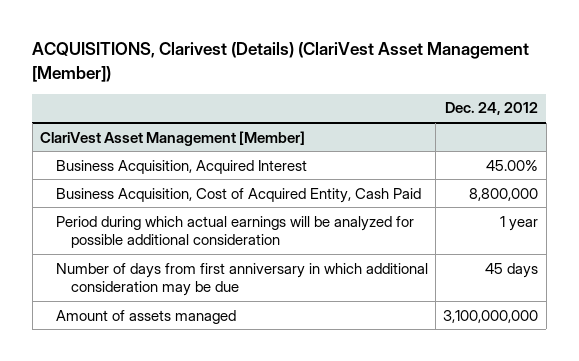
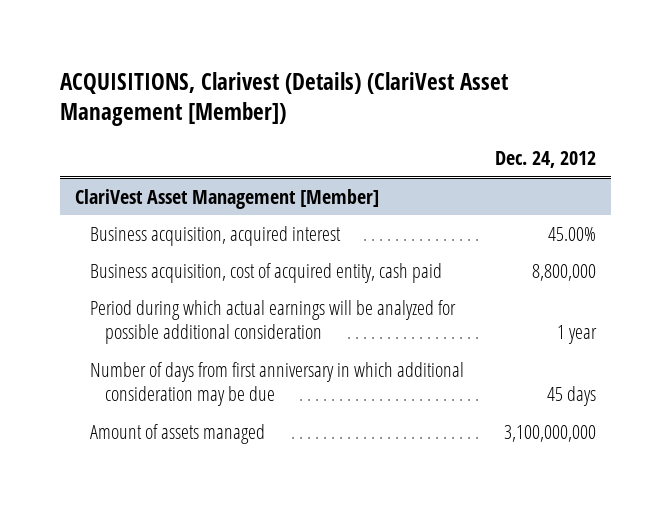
@ ClariVest Asset Management [Member]
- Business Acquisition, Acquired Interest | 45.00%
- Business Acquisition, Cost of Acquired Entity, Cash Paid | 8,800,000
+ Business acquisition, acquired interest | 45.00%
+ Business acquisition, cost of acquired entity, cash paid | 8,800,000

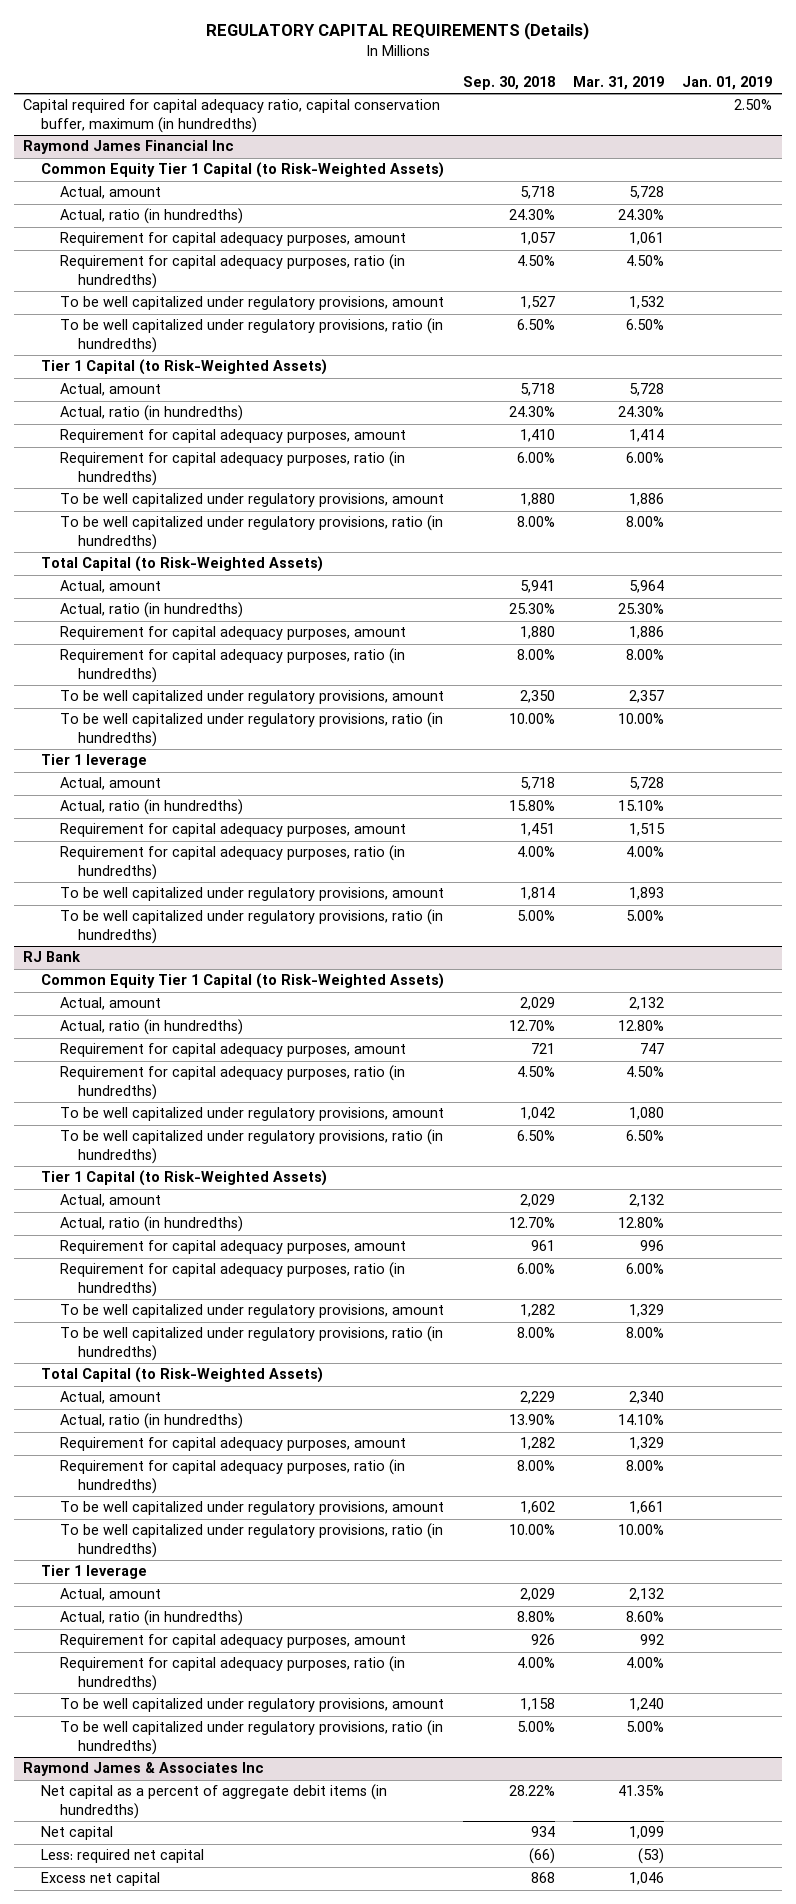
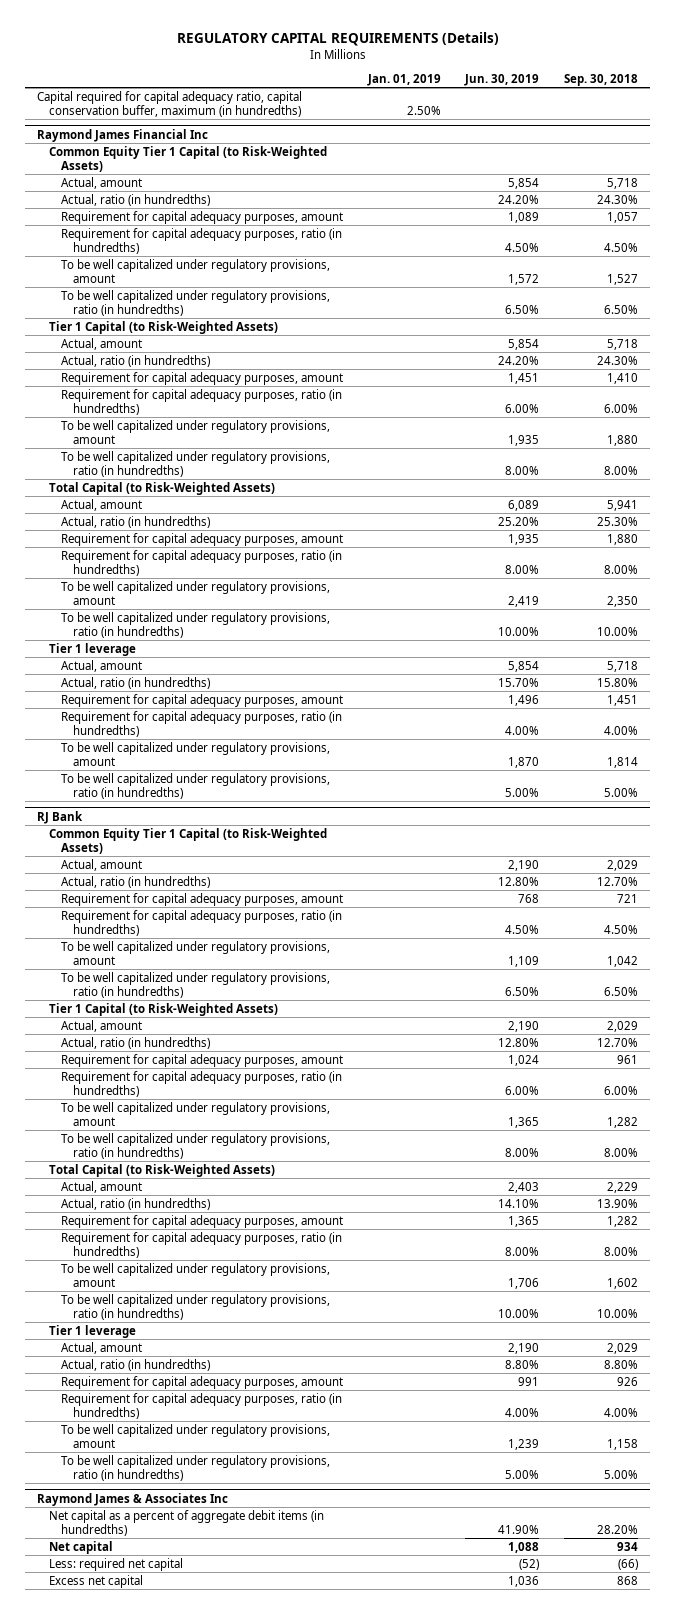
- | Sep. 30, 2018 | Mar. 31, 2019 | Jan. 01, 2019
+ | Jan. 01, 2019 | Jun. 30, 2019 | Sep. 30, 2018
@ Raymond James & Associates Inc
- Net capital as a percent of aggregate debit items (in hundredths) | 28.22% | 41.35% |
+ Net capital as a percent of aggregate debit items (in hundredths) | | 41.90% | 28.20%

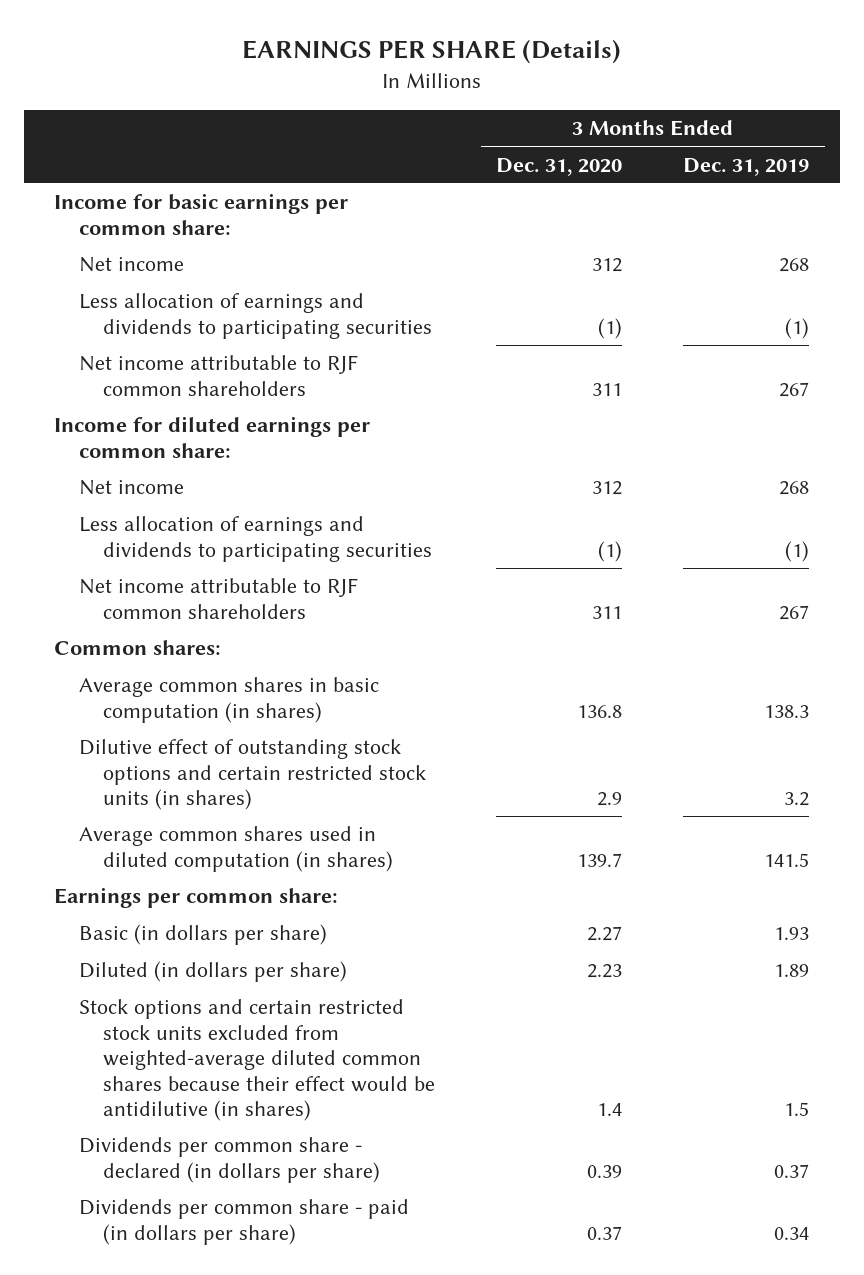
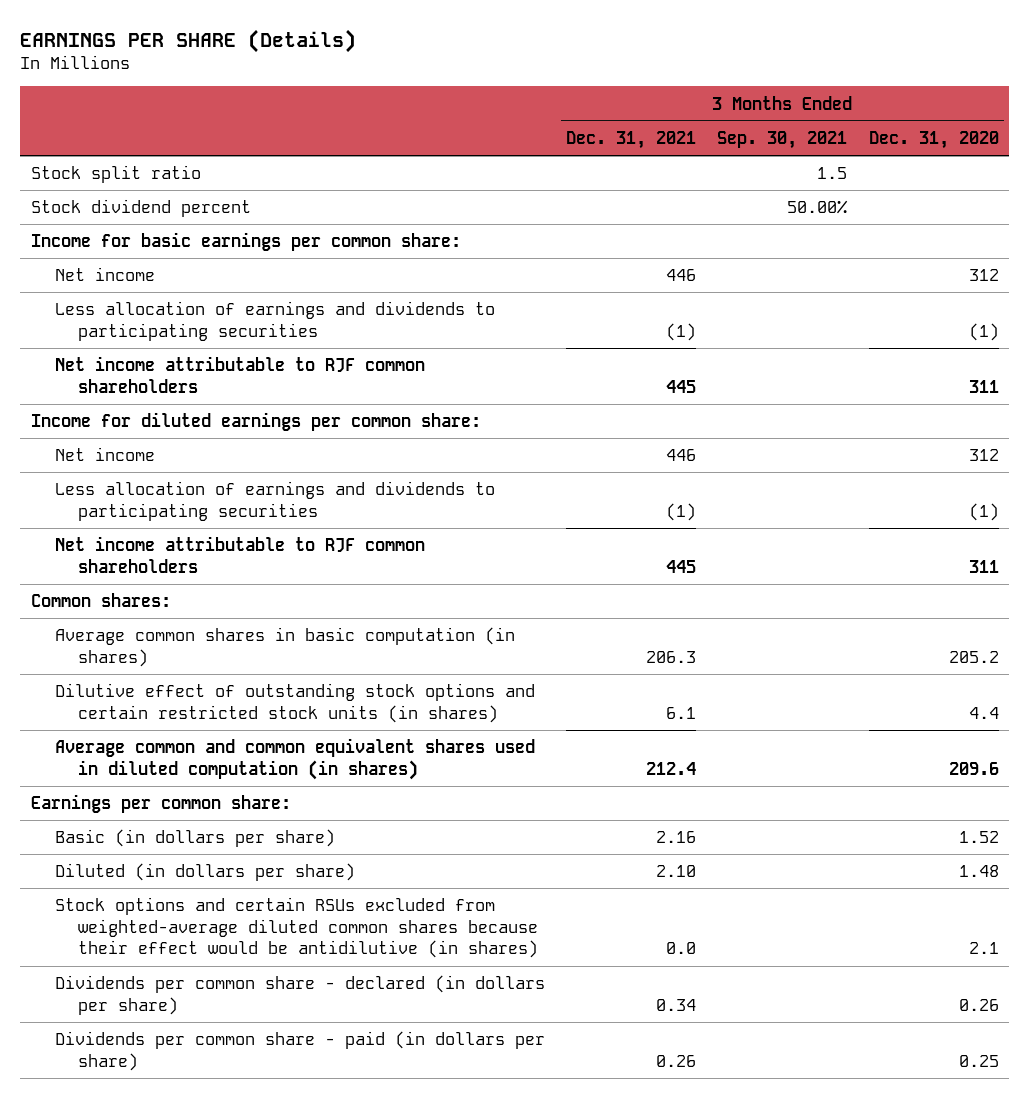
- | 3 Months Ended Dec. 31, 2020 | 3 Months Ended Dec. 31, 2019
+ | 3 Months Ended Dec. 31, 2021 | 3 Months Ended Sep. 30, 2021 | 3 Months Ended Dec. 31, 2020
+ Stock split ratio | | 1.5 |
+ Stock dividend percent | | 50.00% |
- Average common shares in basic computation (in shares) | 136.8 | 138.3
- Dilutive effect of outstanding stock options and certain restricted stock units (in shares) | 2.9 | 3.2
- Average common shares used in diluted computation (in shares) | 139.7 | 141.5
+ Average common shares in basic computation (in shares) | 206.3 | | 205.2
+ Dilutive effect of outstanding stock options and certain restricted stock units (in shares) | 6.1 | | 4.4
+ Average common and common equivalent shares used in diluted computation (in shares) | 212.4 | | 209.6
- Basic (in dollars per share) | 2.27 | 1.93
- Diluted (in dollars per share) | 2.23 | 1.89
- Stock options and certain restricted stock units excluded from weighted-average diluted common shares because their effect would be antidilutive (in shares) | 1.4 | 1.5
- Dividends per common share - declared (in dollars per share) | 0.39 | 0.37
- Dividends per common share - paid (in dollars per share) | 0.37 | 0.34
+ Basic (in dollars per share) | 2.16 | | 1.52
+ Diluted (in dollars per share) | 2.10 | | 1.48
+ Stock options and certain RSUs excluded from weighted-average diluted common shares because their effect would be antidilutive (in shares) | 0.0 | | 2.1
+ Dividends per common share - declared (in dollars per share) | 0.34 | | 0.26
+ Dividends per common share - paid (in dollars per share) | 0.26 | | 0.25

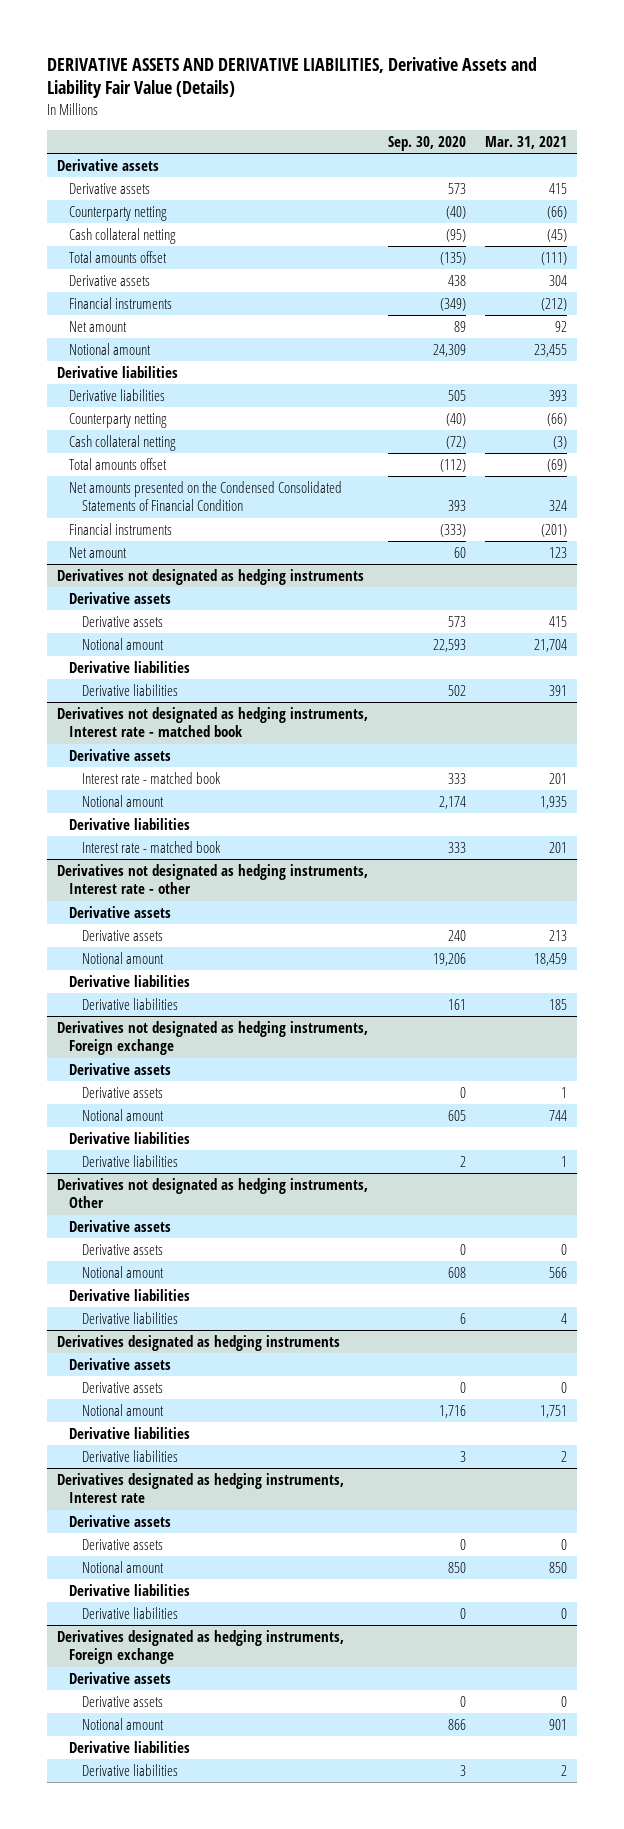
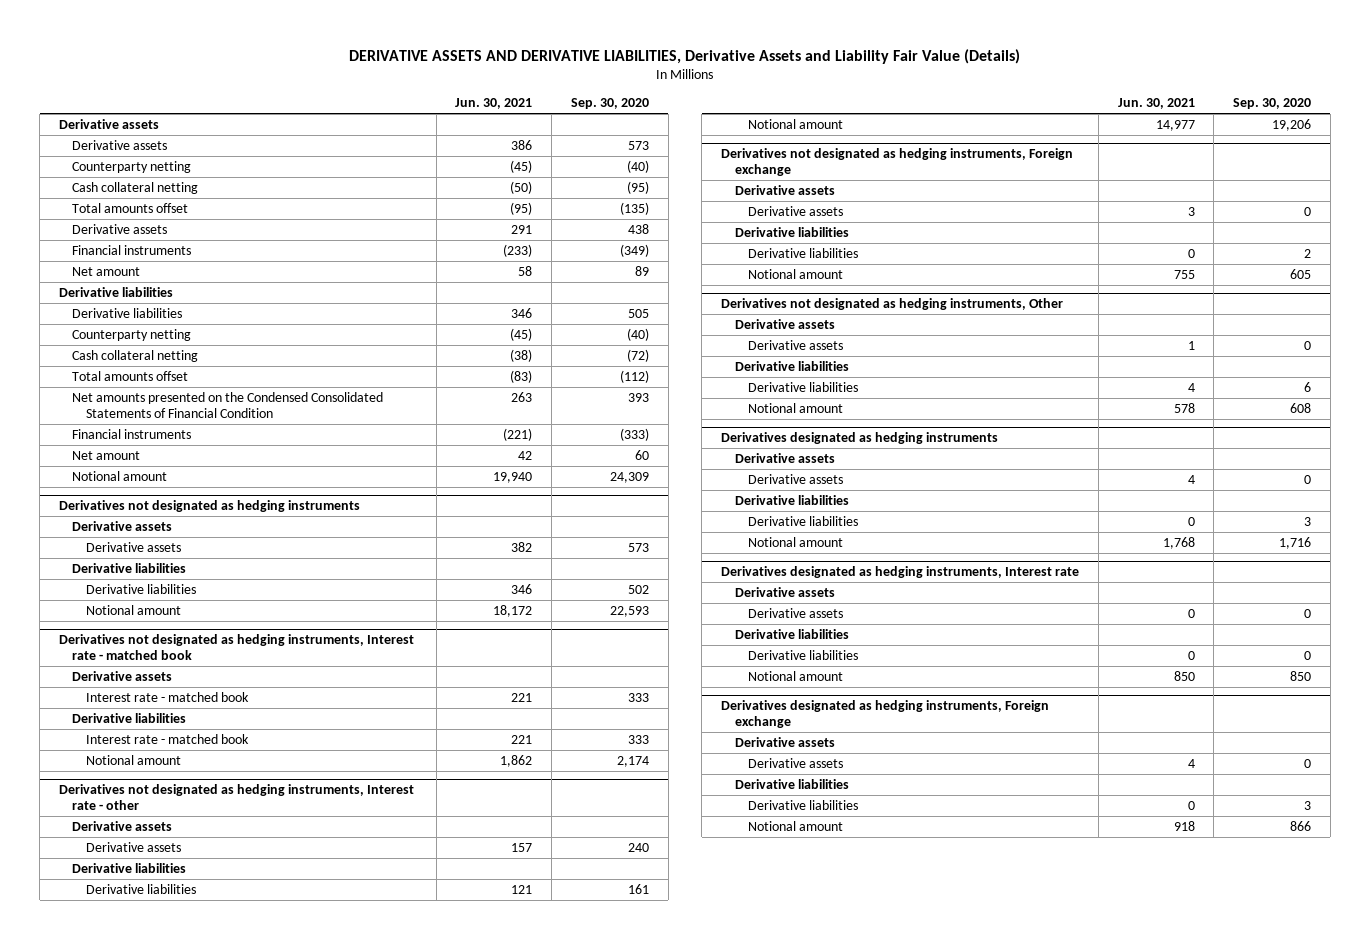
- | Sep. 30, 2020 | Mar. 31, 2021
+ | Jun. 30, 2021 | Sep. 30, 2020
moved down: Notional amount | 19,940 | 24,309
@ Derivatives not designated as hedging instruments
moved down: Notional amount | 18,172 | 22,593
@ Derivatives not designated as hedging instruments, Interest rate - matched book
moved down: Notional amount | 1,862 | 2,174
@ Derivatives not designated as hedging instruments, Interest rate - other
moved down: Notional amount | 14,977 | 19,206
@ Derivatives not designated as hedging instruments, Foreign exchange
moved down: Notional amount | 755 | 605
@ Derivatives not designated as hedging instruments, Other
moved down: Notional amount | 578 | 608
@ Derivatives designated as hedging instruments
moved down: Notional amount | 1,768 | 1,716
@ Derivatives designated as hedging instruments, Interest rate
moved down: Notional amount | 850 | 850
@ Derivatives designated as hedging instruments, Foreign exchange
moved down: Notional amount | 918 | 866

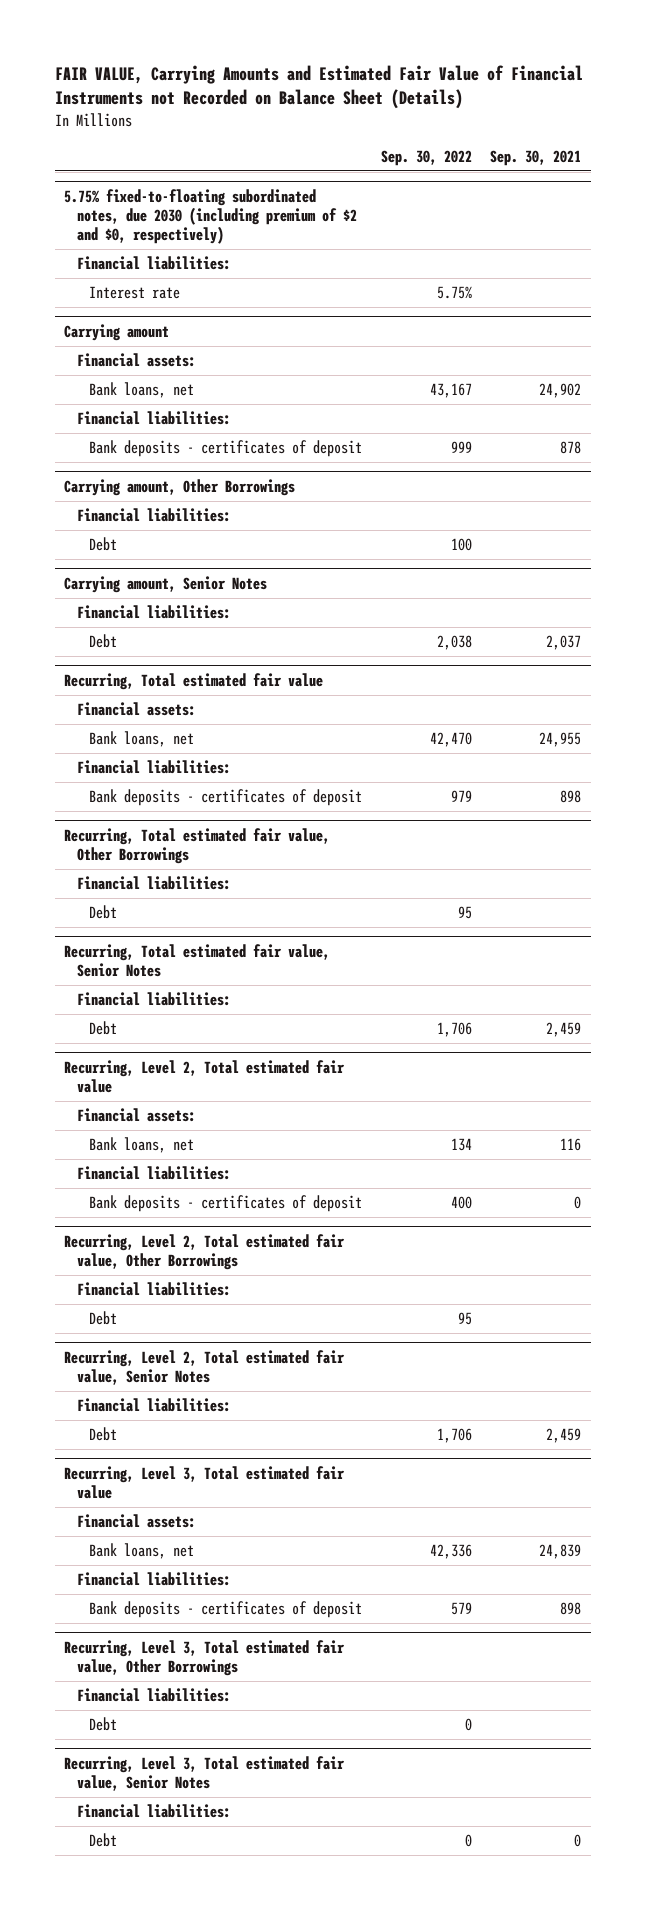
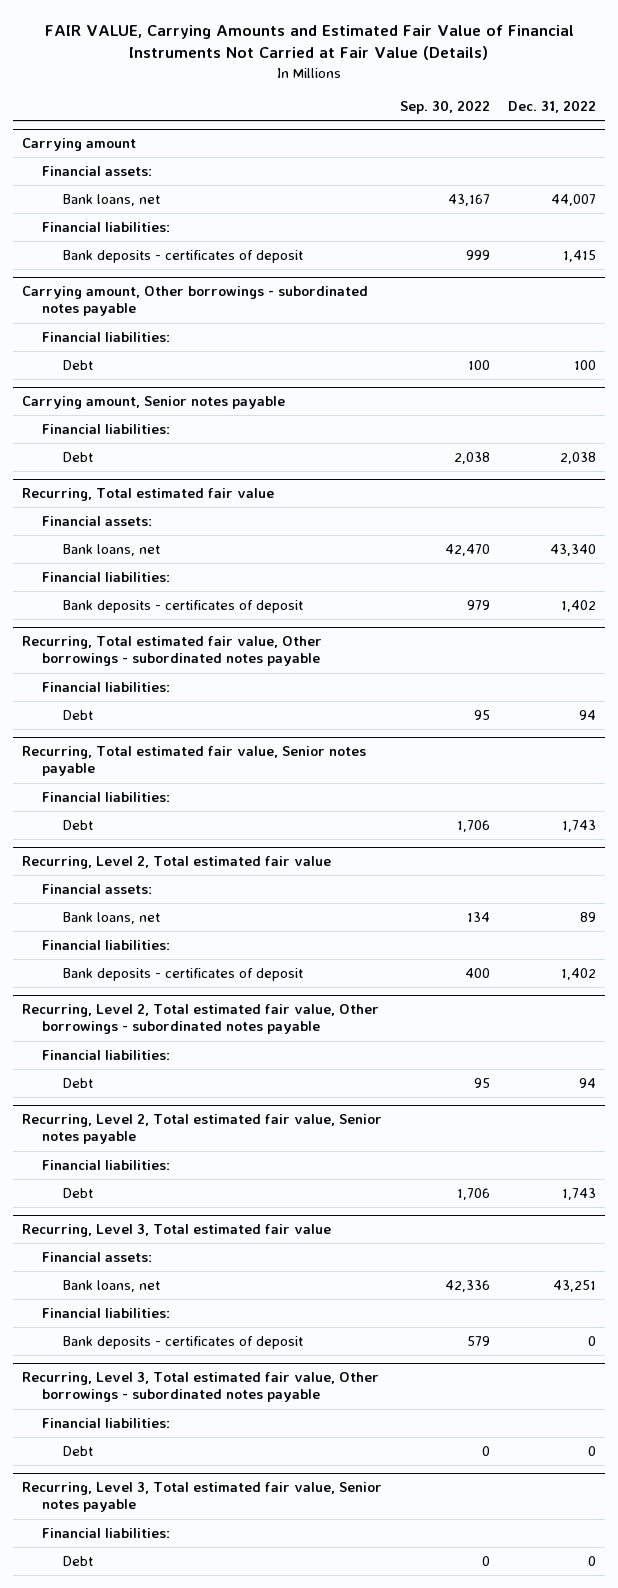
- FAIR VALUE, Carrying Amounts and Estimated Fair Value of Financial Instruments not Recorded on Balance Sheet (Details)
+ FAIR VALUE, Carrying Amounts and Estimated Fair Value of Financial Instruments Not Carried at Fair Value (Details)
- | Sep. 30, 2022 | Sep. 30, 2021
+ | Sep. 30, 2022 | Dec. 31, 2022
- 5.75% fixed-to-floating subordinated notes, due 2030 (including premium of $2 and $0, respectively)
- Financial liabilities:
- Interest rate | 5.75% |
- Carrying amount, Other Borrowings
+ Carrying amount, Other borrowings - subordinated notes payable
- Carrying amount, Senior Notes
+ Carrying amount, Senior notes payable
- Recurring, Total estimated fair value, Other Borrowings
+ Recurring, Total estimated fair value, Other borrowings - subordinated notes payable
- Recurring, Total estimated fair value, Senior Notes
+ Recurring, Total estimated fair value, Senior notes payable
- Recurring, Level 2, Total estimated fair value, Other Borrowings
+ Recurring, Level 2, Total estimated fair value, Other borrowings - subordinated notes payable
- Recurring, Level 2, Total estimated fair value, Senior Notes
+ Recurring, Level 2, Total estimated fair value, Senior notes payable
- Recurring, Level 3, Total estimated fair value, Other Borrowings
+ Recurring, Level 3, Total estimated fair value, Other borrowings - subordinated notes payable
- Recurring, Level 3, Total estimated fair value, Senior Notes
+ Recurring, Level 3, Total estimated fair value, Senior notes payable

